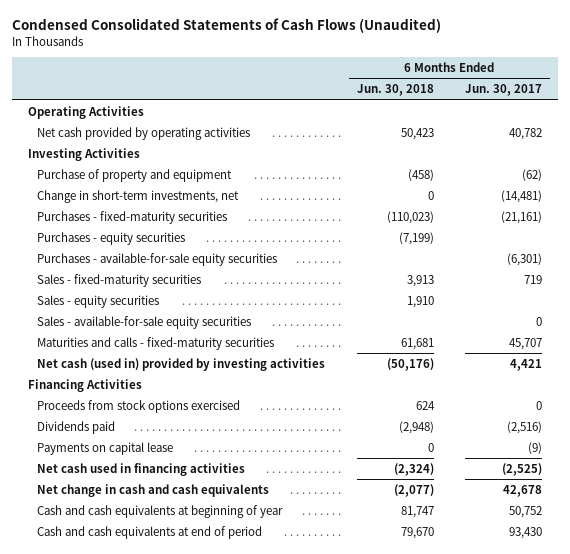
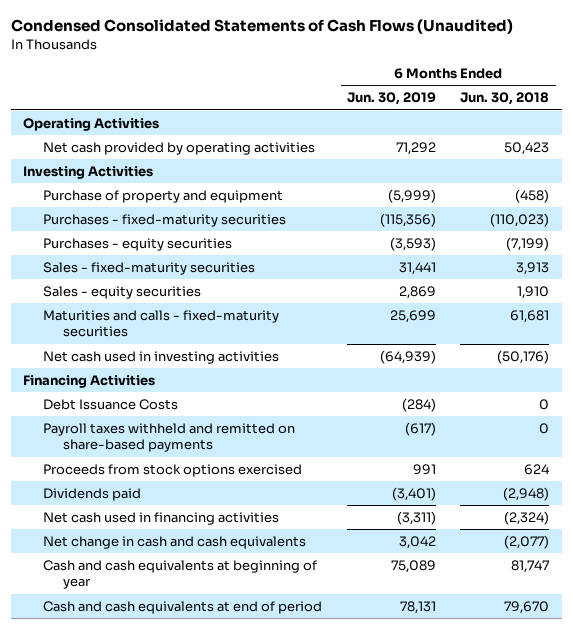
- | 6 Months Ended Jun. 30, 2018 | 6 Months Ended Jun. 30, 2017
+ | 6 Months Ended Jun. 30, 2019 | 6 Months Ended Jun. 30, 2018
- Change in short-term investments, net | 0 | (14,481)
- Purchases - available-for-sale equity securities | | (6,301)
- Sales - available-for-sale equity securities | | 0
- Net cash (used in) provided by investing activities | (50,176) | 4,421
+ Net cash used in investing activities | (64,939) | (50,176)
+ Debt Issuance Costs | (284) | 0
+ Payroll taxes withheld and remitted on share-based payments | (617) | 0
- Payments on capital lease | 0 | (9)

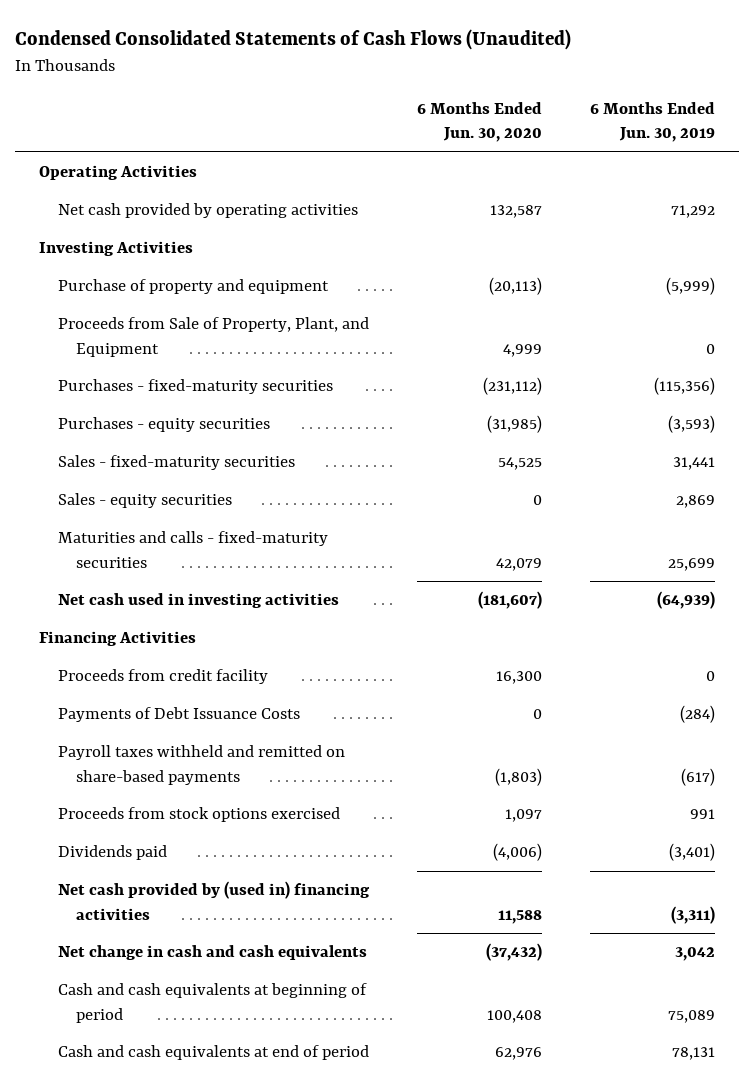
- | 6 Months Ended Jun. 30, 2019 | 6 Months Ended Jun. 30, 2018
+ | 6 Months Ended Jun. 30, 2020 | 6 Months Ended Jun. 30, 2019
+ Proceeds from Sale of Property, Plant, and Equipment | 4,999 | 0
- Debt Issuance Costs | (284) | 0
+ Proceeds from credit facility | 16,300 | 0
+ Payments of Debt Issuance Costs | 0 | (284)
- Net cash used in financing activities | (3,311) | (2,324)
+ Net cash provided by (used in) financing activities | 11,588 | (3,311)
- Cash and cash equivalents at beginning of year | 75,089 | 81,747
+ Cash and cash equivalents at beginning of period | 100,408 | 75,089

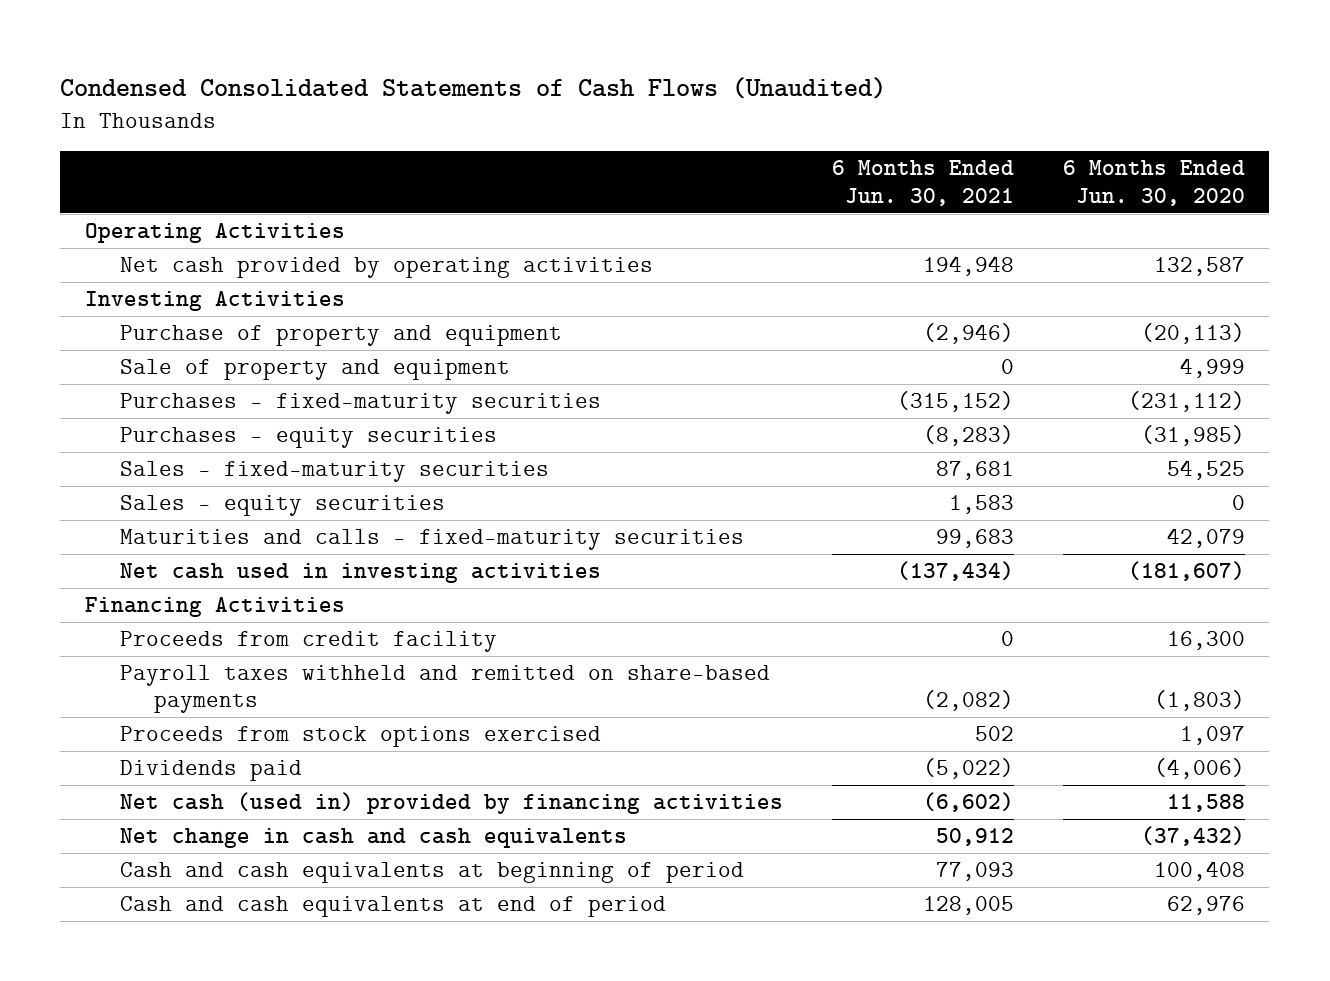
- | 6 Months Ended Jun. 30, 2020 | 6 Months Ended Jun. 30, 2019
+ | 6 Months Ended Jun. 30, 2021 | 6 Months Ended Jun. 30, 2020
- Proceeds from Sale of Property, Plant, and Equipment | 4,999 | 0
+ Sale of property and equipment | 0 | 4,999
- Payments of Debt Issuance Costs | 0 | (284)
- Net cash provided by (used in) financing activities | 11,588 | (3,311)
+ Net cash (used in) provided by financing activities | (6,602) | 11,588

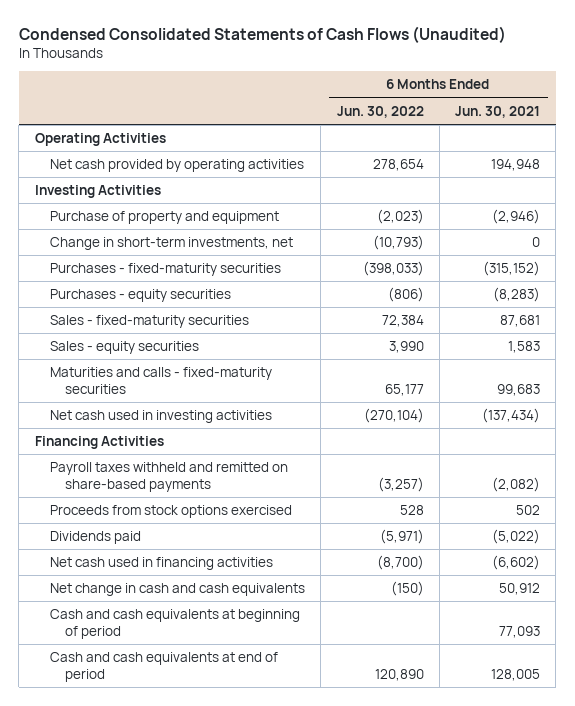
- | 6 Months Ended Jun. 30, 2021 | 6 Months Ended Jun. 30, 2020
+ | 6 Months Ended Jun. 30, 2022 | 6 Months Ended Jun. 30, 2021
- Sale of property and equipment | 0 | 4,999
+ Change in short-term investments, net | (10,793) | 0
- Proceeds from credit facility | 0 | 16,300
- Net cash (used in) provided by financing activities | (6,602) | 11,588
+ Net cash used in financing activities | (8,700) | (6,602)

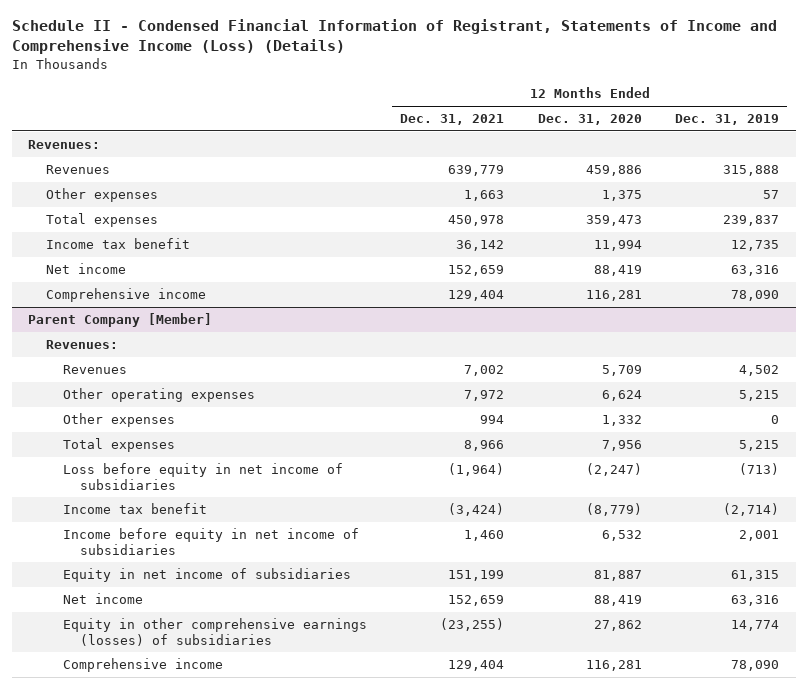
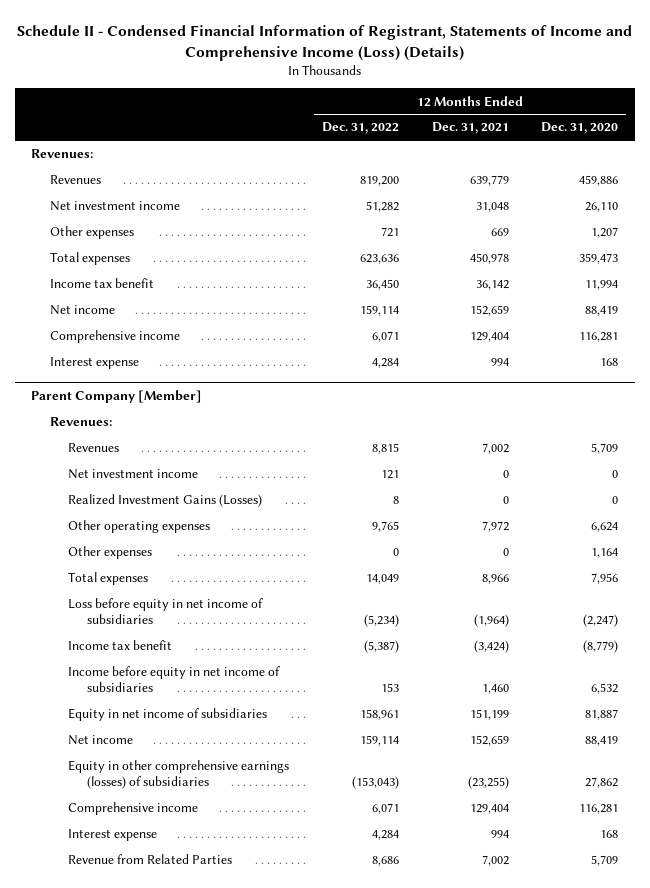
- | 12 Months Ended Dec. 31, 2021 | 12 Months Ended Dec. 31, 2020 | 12 Months Ended Dec. 31, 2019
+ | 12 Months Ended Dec. 31, 2022 | 12 Months Ended Dec. 31, 2021 | 12 Months Ended Dec. 31, 2020
- Other expenses | 1,663 | 1,375 | 57
+ Net investment income | 51,282 | 31,048 | 26,110
+ Other expenses | 721 | 669 | 1,207
+ Interest expense | 4,284 | 994 | 168
@ Parent Company [Member]
+ Net investment income | 121 | 0 | 0
+ Realized Investment Gains (Losses) | 8 | 0 | 0
- Other expenses | 994 | 1,332 | 0
+ Other expenses | 0 | 0 | 1,164
+ Interest expense | 4,284 | 994 | 168
+ Revenue from Related Parties | 8,686 | 7,002 | 5,709

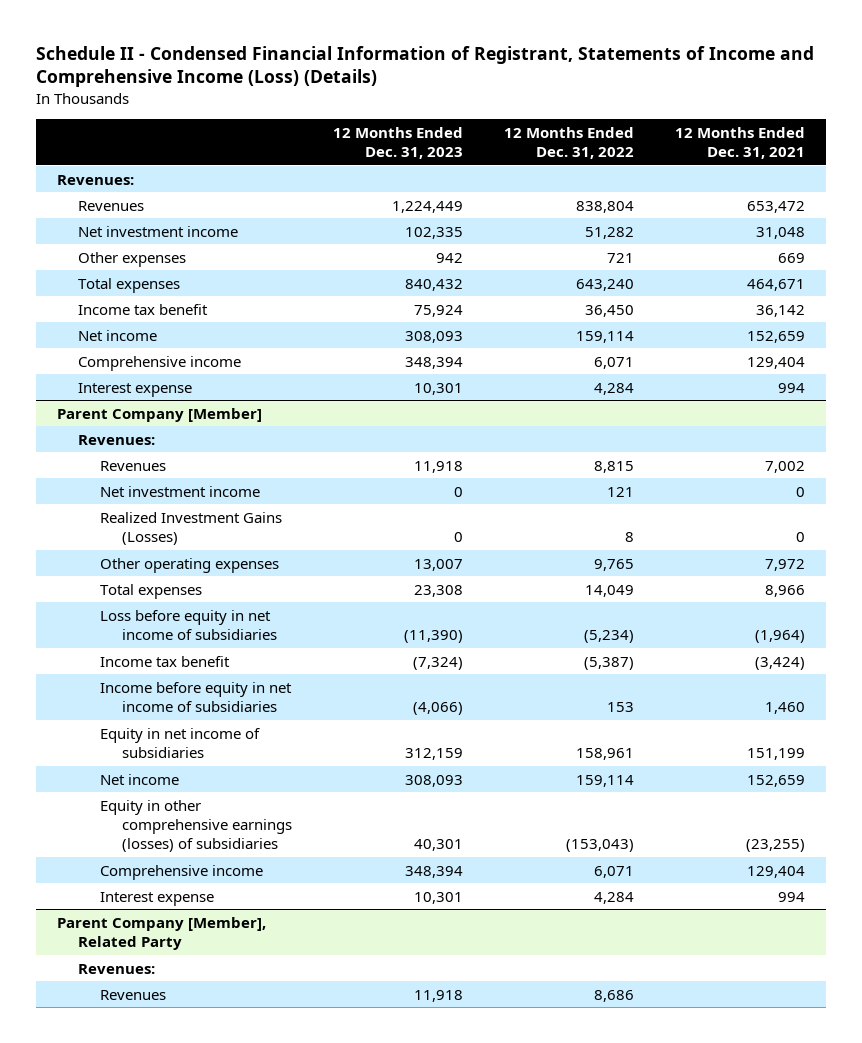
- | 12 Months Ended Dec. 31, 2022 | 12 Months Ended Dec. 31, 2021 | 12 Months Ended Dec. 31, 2020
+ | 12 Months Ended Dec. 31, 2023 | 12 Months Ended Dec. 31, 2022 | 12 Months Ended Dec. 31, 2021
- Revenues | 819,200 | 639,779 | 459,886
+ Revenues | 1,224,449 | 838,804 | 653,472
- Total expenses | 623,636 | 450,978 | 359,473
+ Total expenses | 840,432 | 643,240 | 464,671
@ Parent Company [Member]
- Other expenses | 0 | 0 | 1,164
- Revenue from Related Parties | 8,686 | 7,002 | 5,709
+ Parent Company [Member], Related Party
+ Revenues:
+ Revenues | 11,918 | 8,686 |

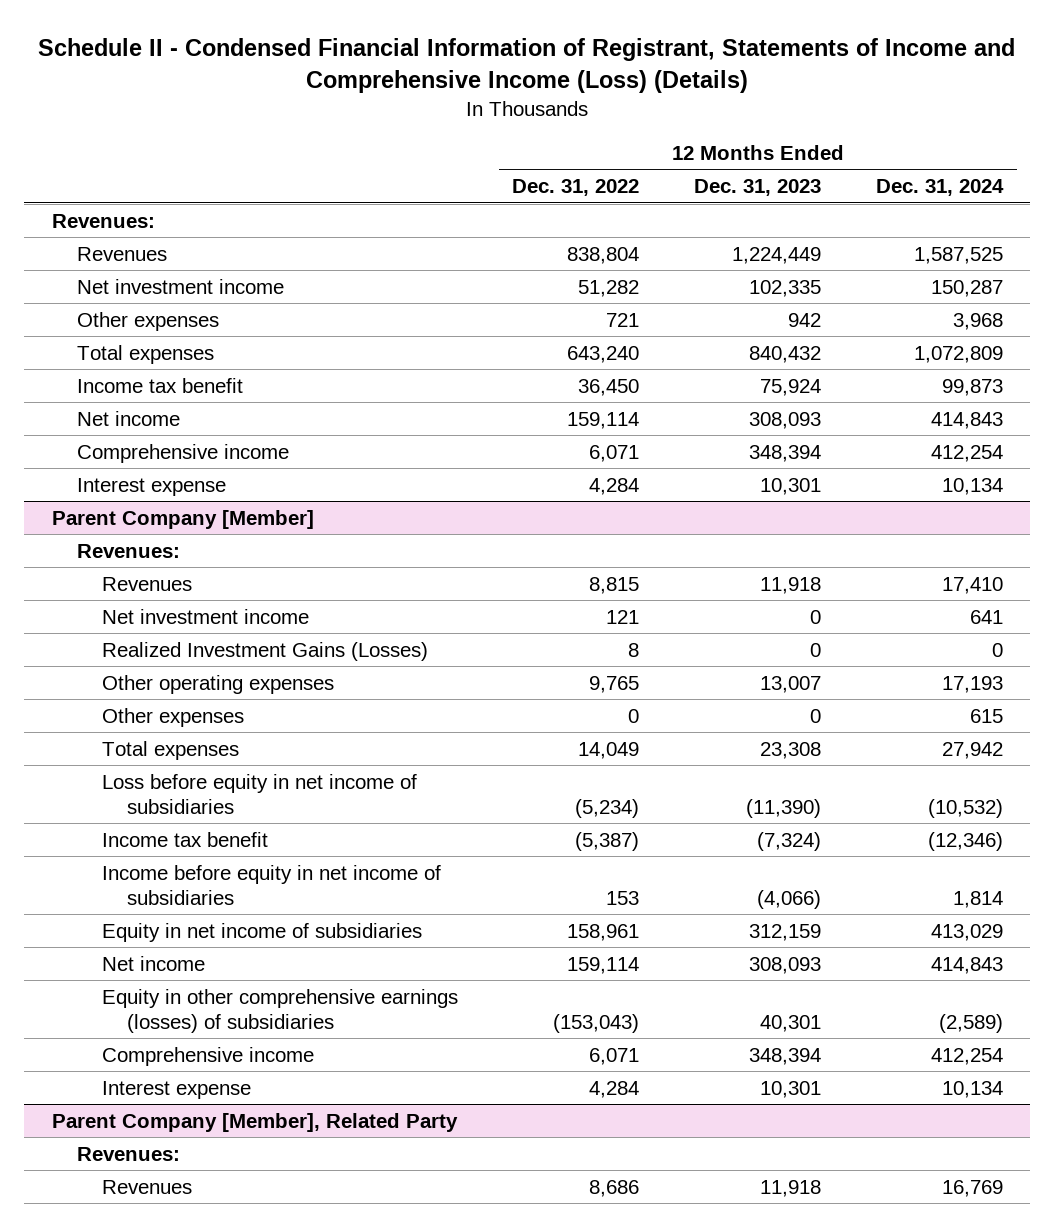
- | 12 Months Ended Dec. 31, 2023 | 12 Months Ended Dec. 31, 2022 | 12 Months Ended Dec. 31, 2021
+ | 12 Months Ended Dec. 31, 2022 | 12 Months Ended Dec. 31, 2023 | 12 Months Ended Dec. 31, 2024
@ Parent Company [Member]
+ Other expenses | 0 | 0 | 615

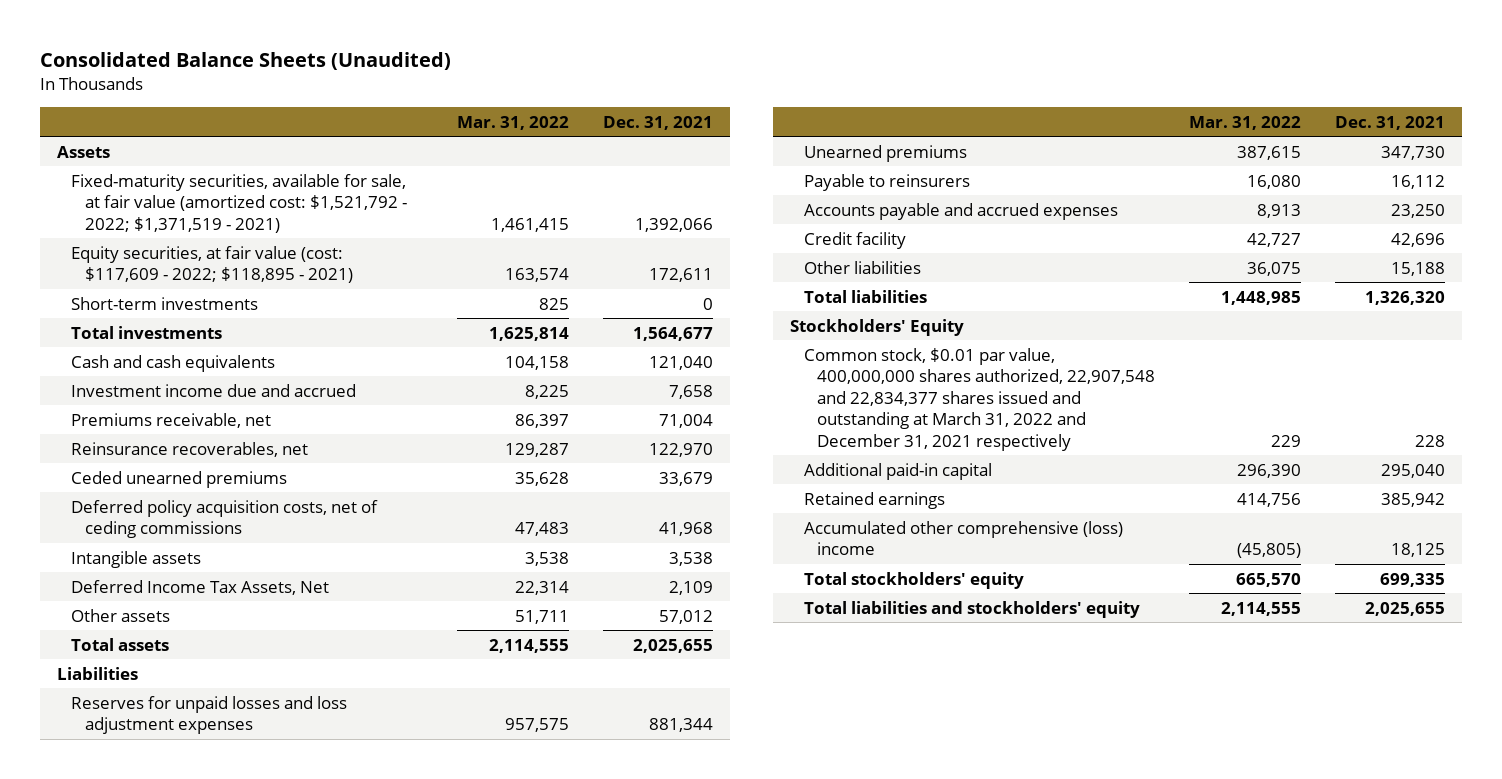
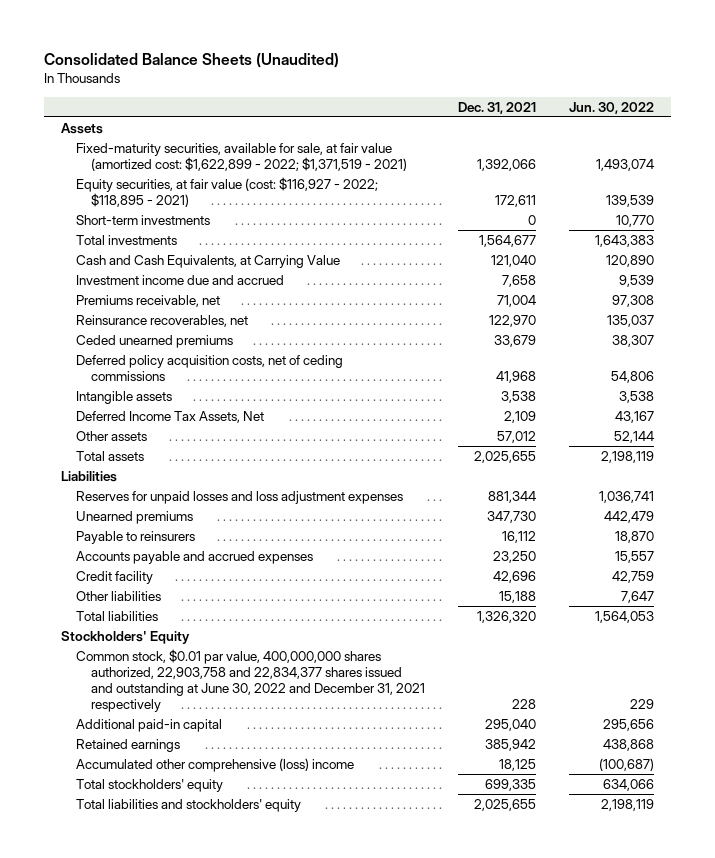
- | Mar. 31, 2022 | Dec. 31, 2021
+ | Dec. 31, 2021 | Jun. 30, 2022
- Fixed-maturity securities, available for sale, at fair value (amortized cost: $1,521,792 - 2022; $1,371,519 - 2021) | 1,461,415 | 1,392,066
- Equity securities, at fair value (cost: $117,609 - 2022; $118,895 - 2021) | 163,574 | 172,611
+ Fixed-maturity securities, available for sale, at fair value (amortized cost: $1,622,899 - 2022; $1,371,519 - 2021) | 1,392,066 | 1,493,074
+ Equity securities, at fair value (cost: $116,927 - 2022; $118,895 - 2021) | 172,611 | 139,539
- Cash and cash equivalents | 104,158 | 121,040
+ Cash and Cash Equivalents, at Carrying Value | 121,040 | 120,890
- Common stock, $0.01 par value, 400,000,000 shares authorized, 22,907,548 and 22,834,377 shares issued and outstanding at March 31, 2022 and December 31, 2021 respectively | 229 | 228
+ Common stock, $0.01 par value, 400,000,000 shares authorized, 22,903,758 and 22,834,377 shares issued and outstanding at June 30, 2022 and December 31, 2021 respectively | 228 | 229

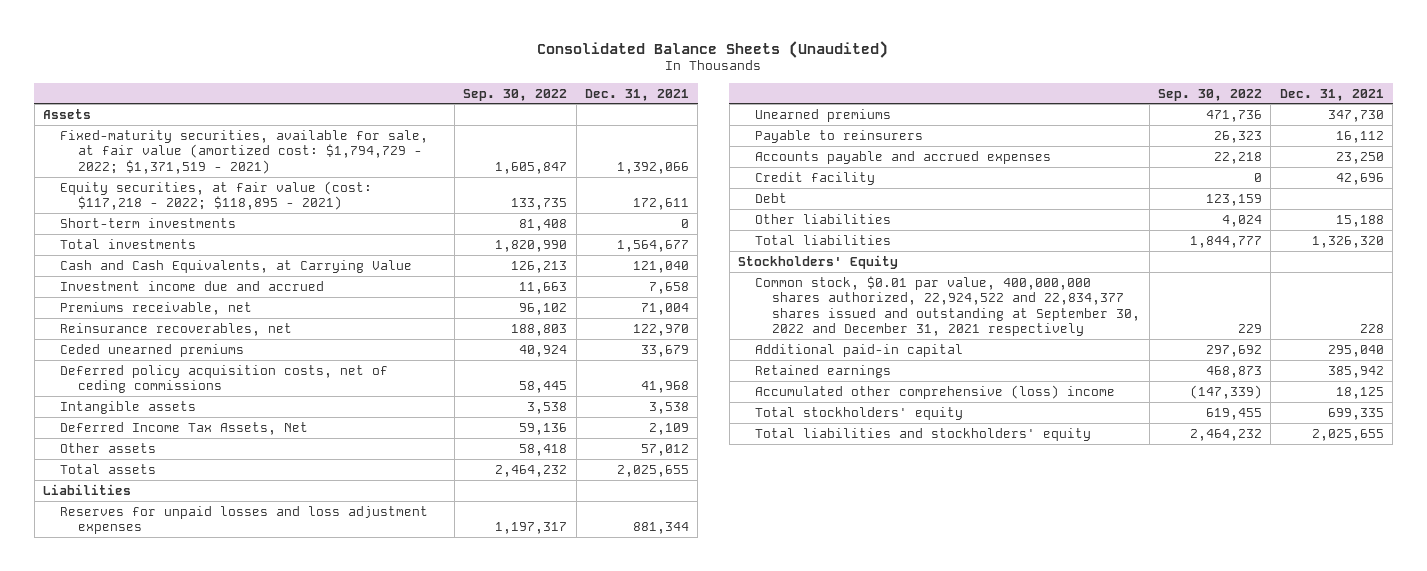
- | Dec. 31, 2021 | Jun. 30, 2022
+ | Sep. 30, 2022 | Dec. 31, 2021
- Fixed-maturity securities, available for sale, at fair value (amortized cost: $1,622,899 - 2022; $1,371,519 - 2021) | 1,392,066 | 1,493,074
- Equity securities, at fair value (cost: $116,927 - 2022; $118,895 - 2021) | 172,611 | 139,539
+ Fixed-maturity securities, available for sale, at fair value (amortized cost: $1,794,729 - 2022; $1,371,519 - 2021) | 1,605,847 | 1,392,066
+ Equity securities, at fair value (cost: $117,218 - 2022; $118,895 - 2021) | 133,735 | 172,611
+ Debt | 123,159 |
- Common stock, $0.01 par value, 400,000,000 shares authorized, 22,903,758 and 22,834,377 shares issued and outstanding at June 30, 2022 and December 31, 2021 respectively | 228 | 229
+ Common stock, $0.01 par value, 400,000,000 shares authorized, 22,924,522 and 22,834,377 shares issued and outstanding at September 30, 2022 and December 31, 2021 respectively | 229 | 228

